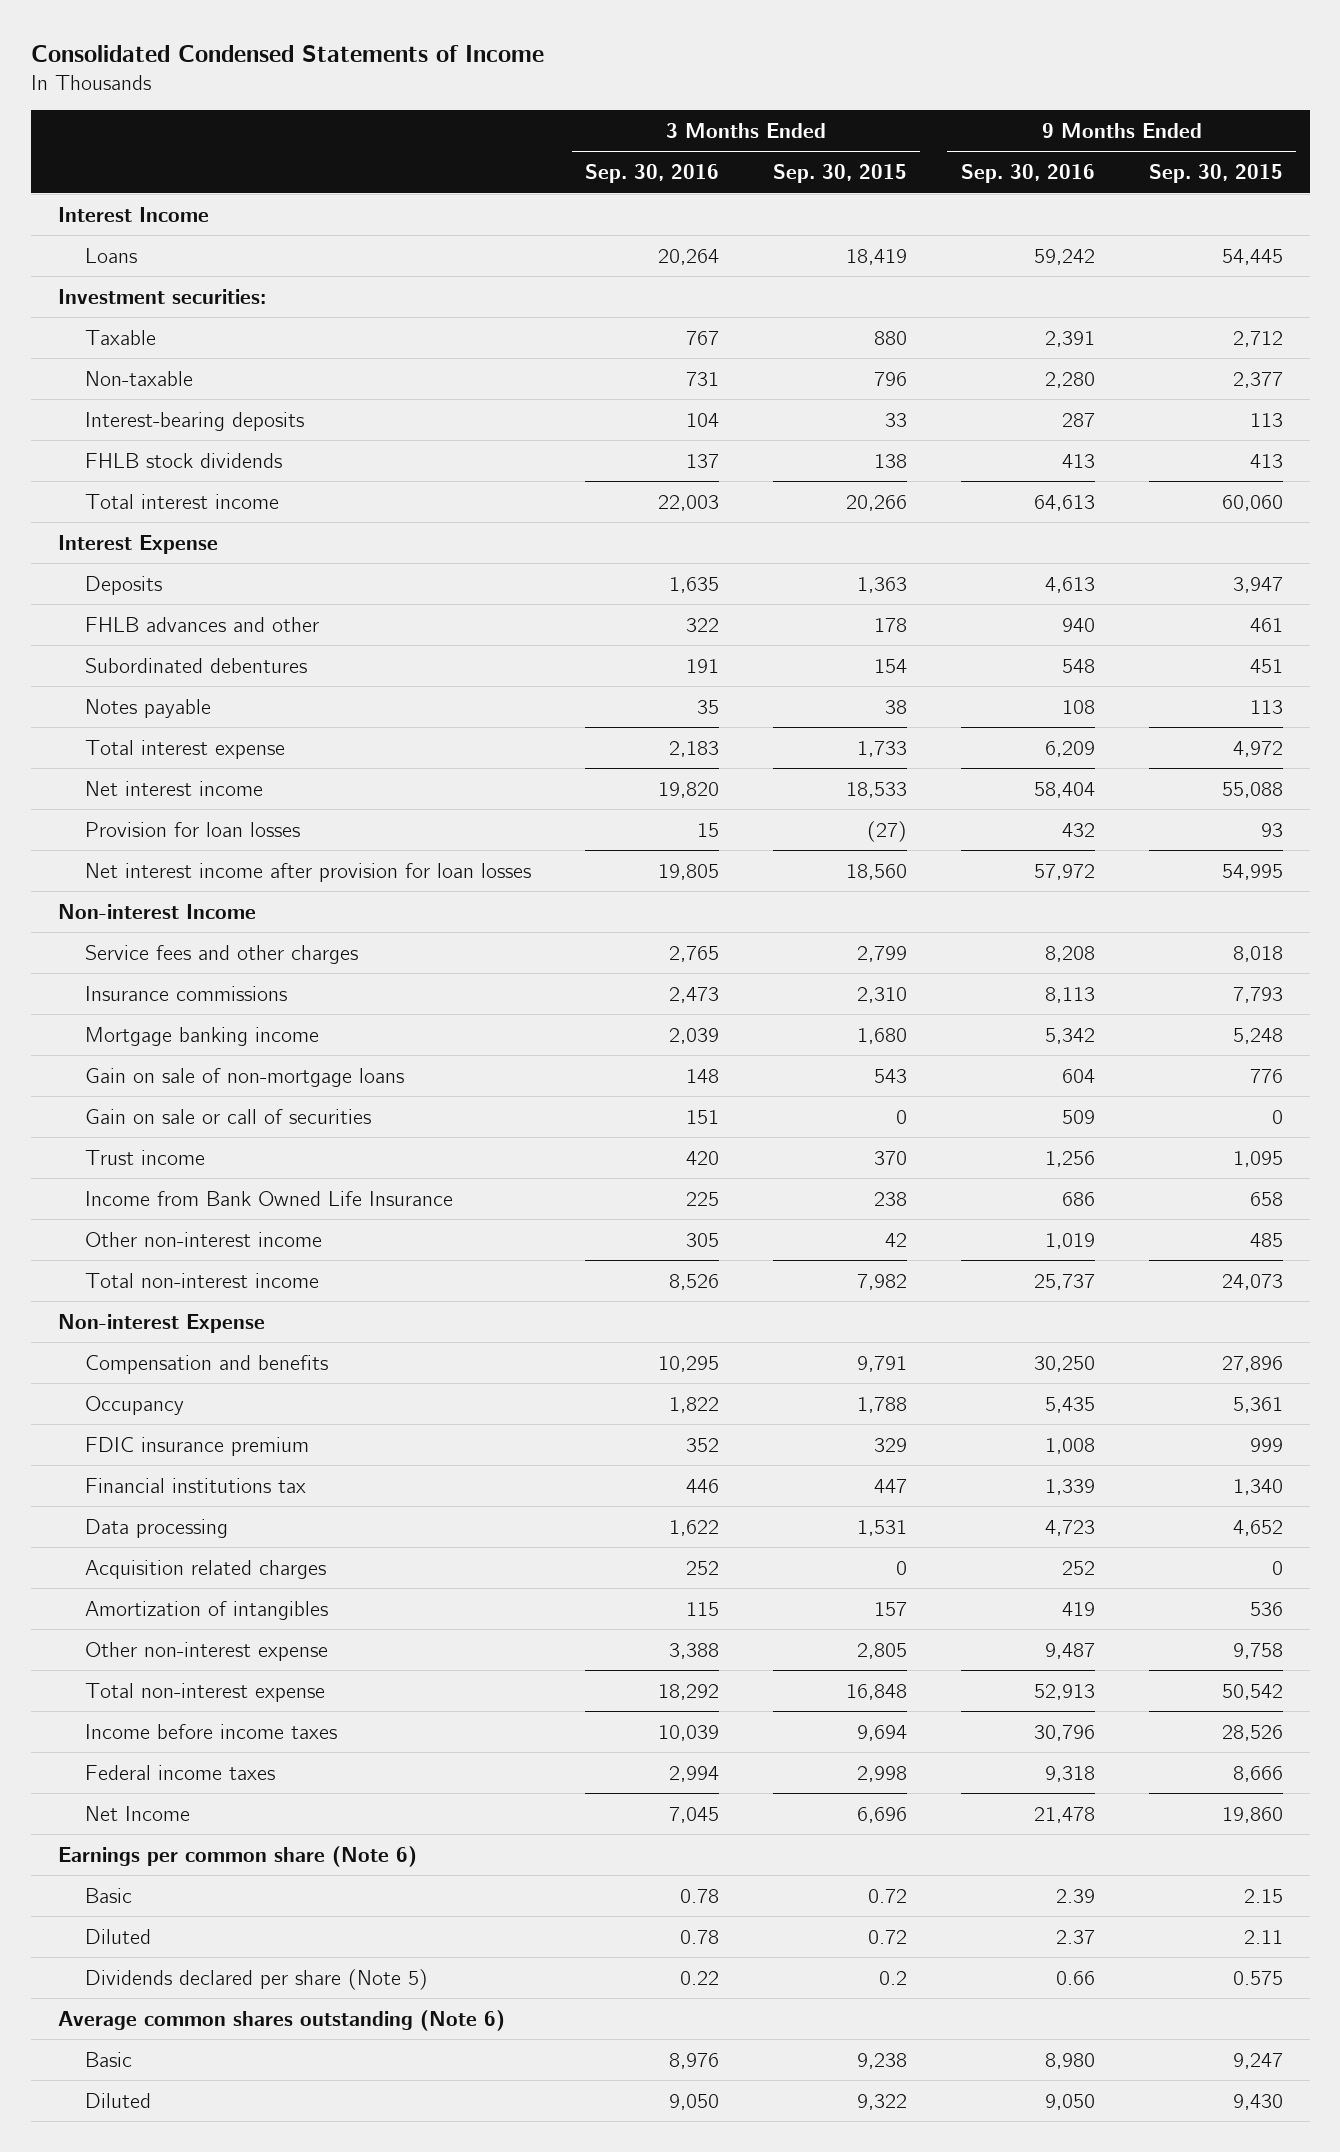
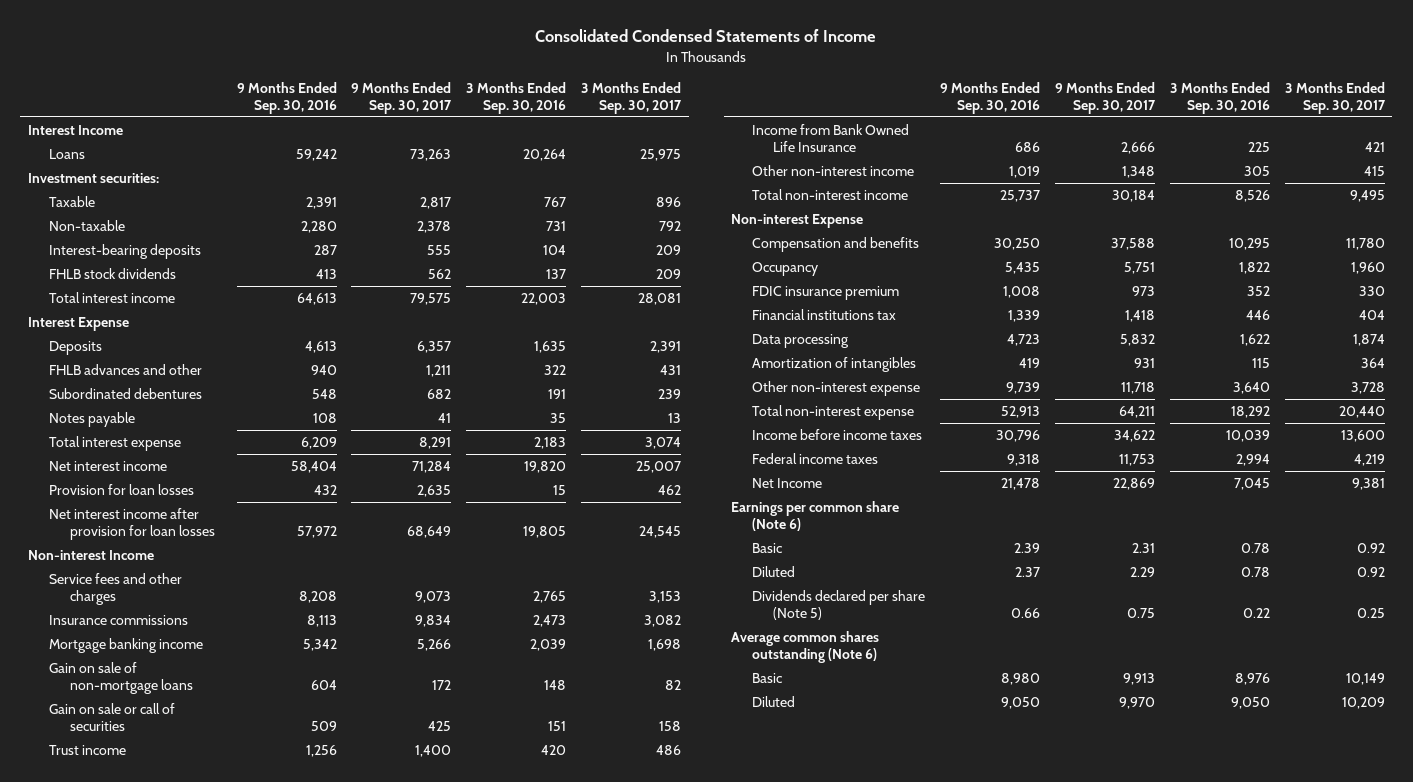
- | 3 Months Ended Sep. 30, 2016 | 3 Months Ended Sep. 30, 2015 | 9 Months Ended Sep. 30, 2016 | 9 Months Ended Sep. 30, 2015
+ | 9 Months Ended Sep. 30, 2016 | 9 Months Ended Sep. 30, 2017 | 3 Months Ended Sep. 30, 2016 | 3 Months Ended Sep. 30, 2017
- Acquisition related charges | 252 | 0 | 252 | 0
- Other non-interest expense | 3,388 | 2,805 | 9,487 | 9,758
+ Other non-interest expense | 9,739 | 11,718 | 3,640 | 3,728

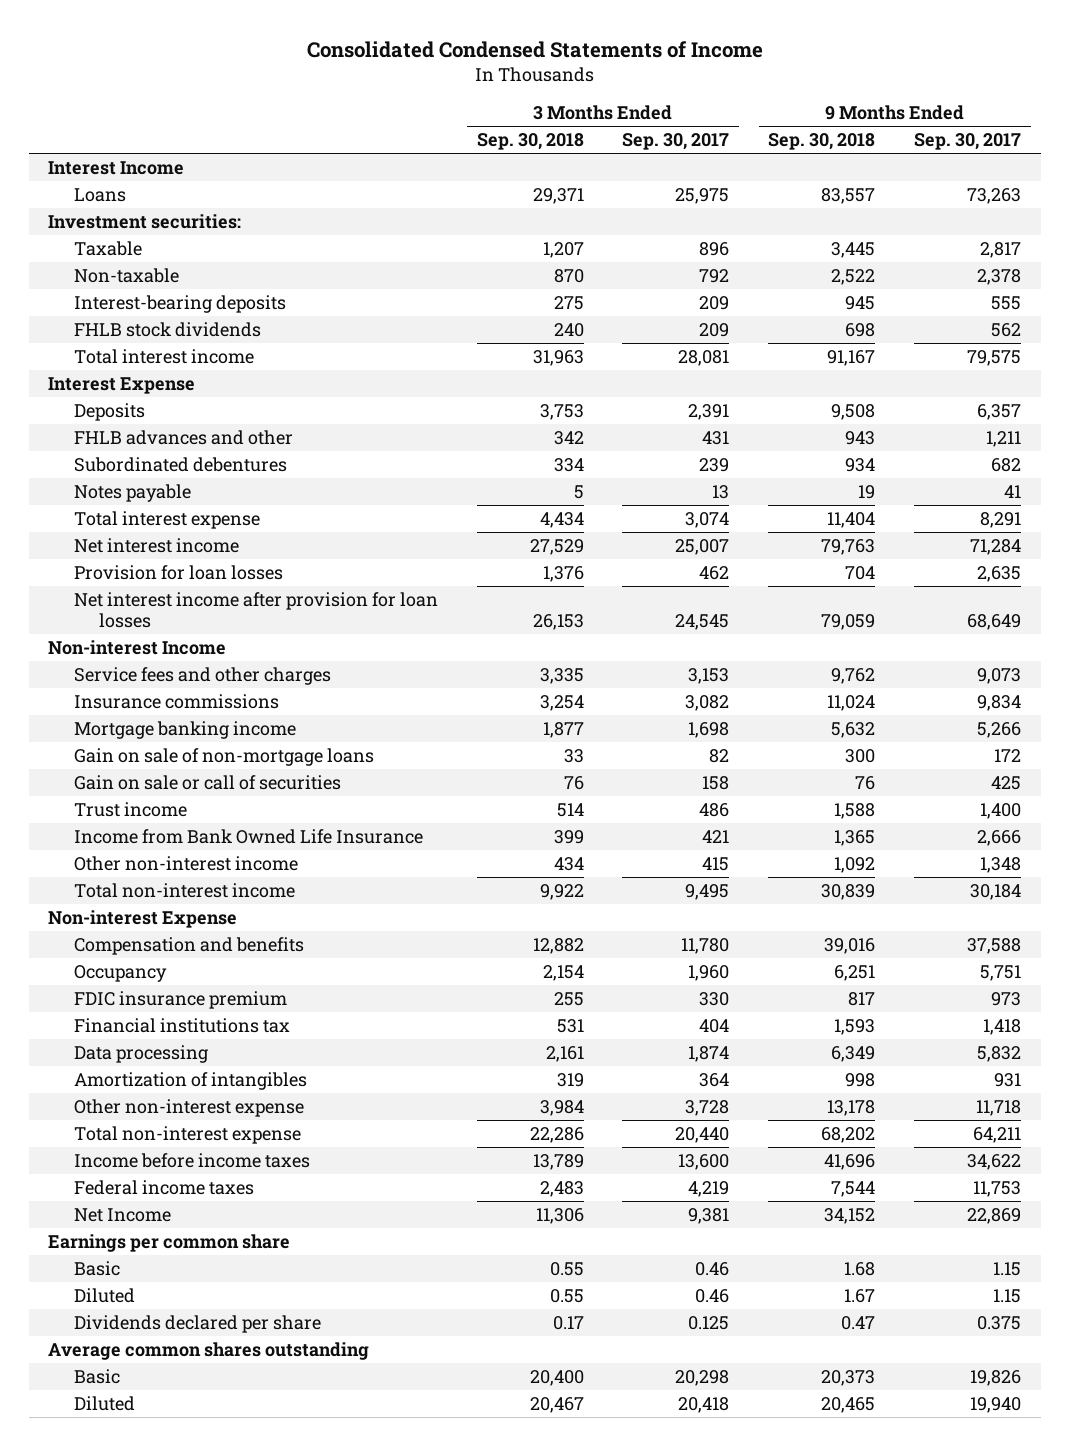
- | 9 Months Ended Sep. 30, 2016 | 9 Months Ended Sep. 30, 2017 | 3 Months Ended Sep. 30, 2016 | 3 Months Ended Sep. 30, 2017
+ | 3 Months Ended Sep. 30, 2018 | 3 Months Ended Sep. 30, 2017 | 9 Months Ended Sep. 30, 2018 | 9 Months Ended Sep. 30, 2017
- Earnings per common share (Note 6)
- Basic | 2.39 | 2.31 | 0.78 | 0.92
- Diluted | 2.37 | 2.29 | 0.78 | 0.92
- Dividends declared per share (Note 5) | 0.66 | 0.75 | 0.22 | 0.25
- Average common shares outstanding (Note 6)
- Basic | 8,980 | 9,913 | 8,976 | 10,149
- Diluted | 9,050 | 9,970 | 9,050 | 10,209
+ Earnings per common share
+ Basic | 0.55 | 0.46 | 1.68 | 1.15
+ Diluted | 0.55 | 0.46 | 1.67 | 1.15
+ Dividends declared per share | 0.17 | 0.125 | 0.47 | 0.375
+ Average common shares outstanding
+ Basic | 20,400 | 20,298 | 20,373 | 19,826
+ Diluted | 20,467 | 20,418 | 20,465 | 19,940

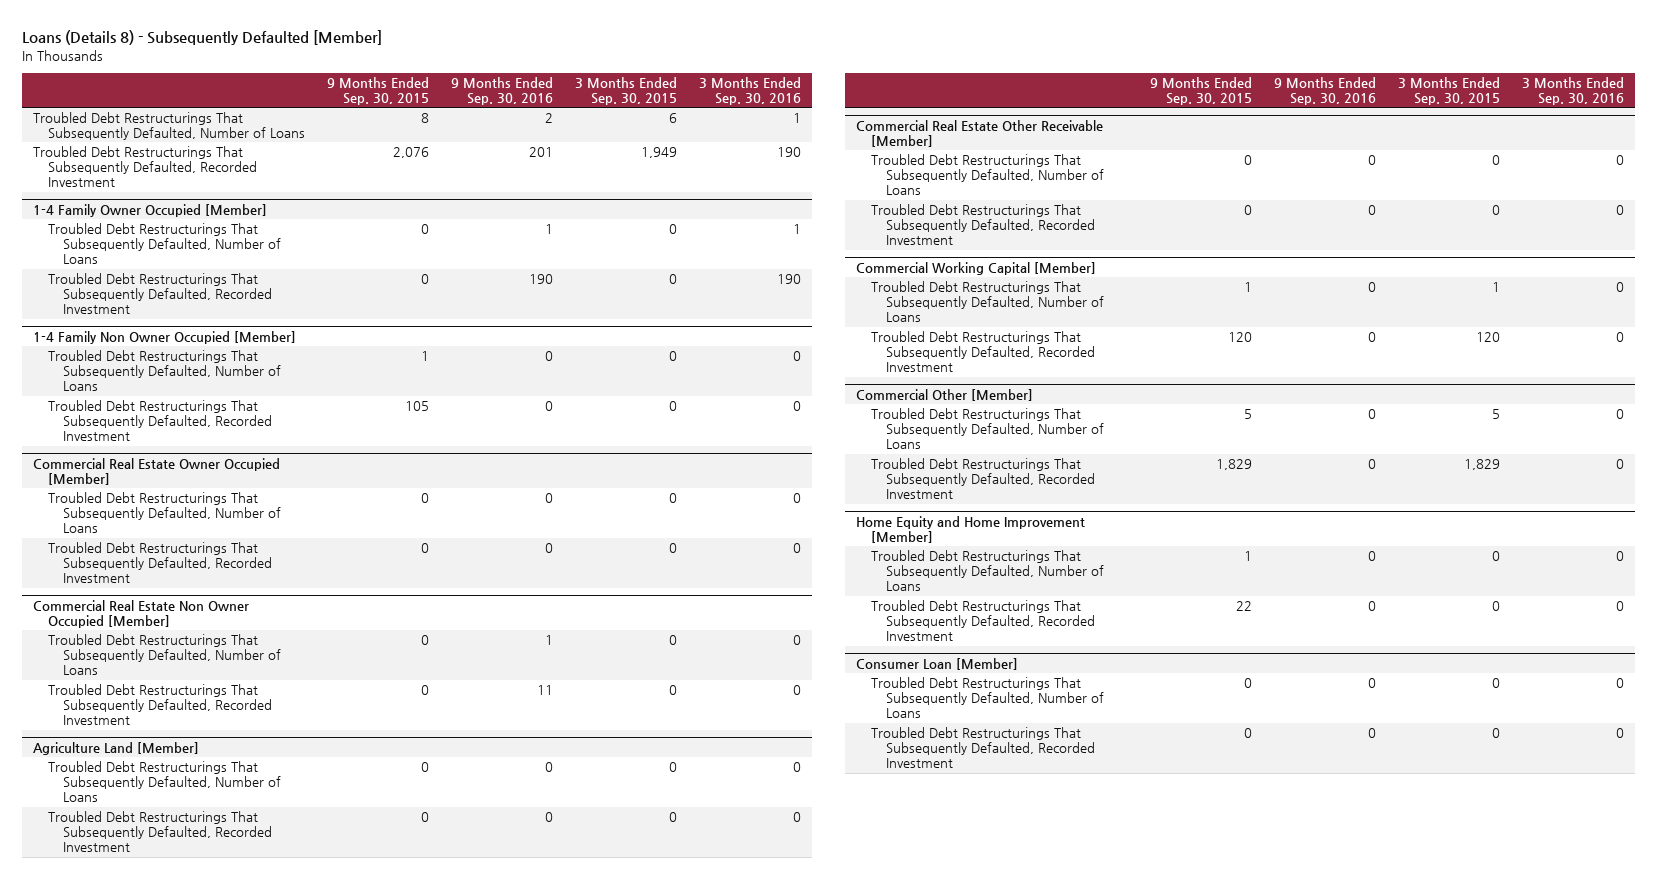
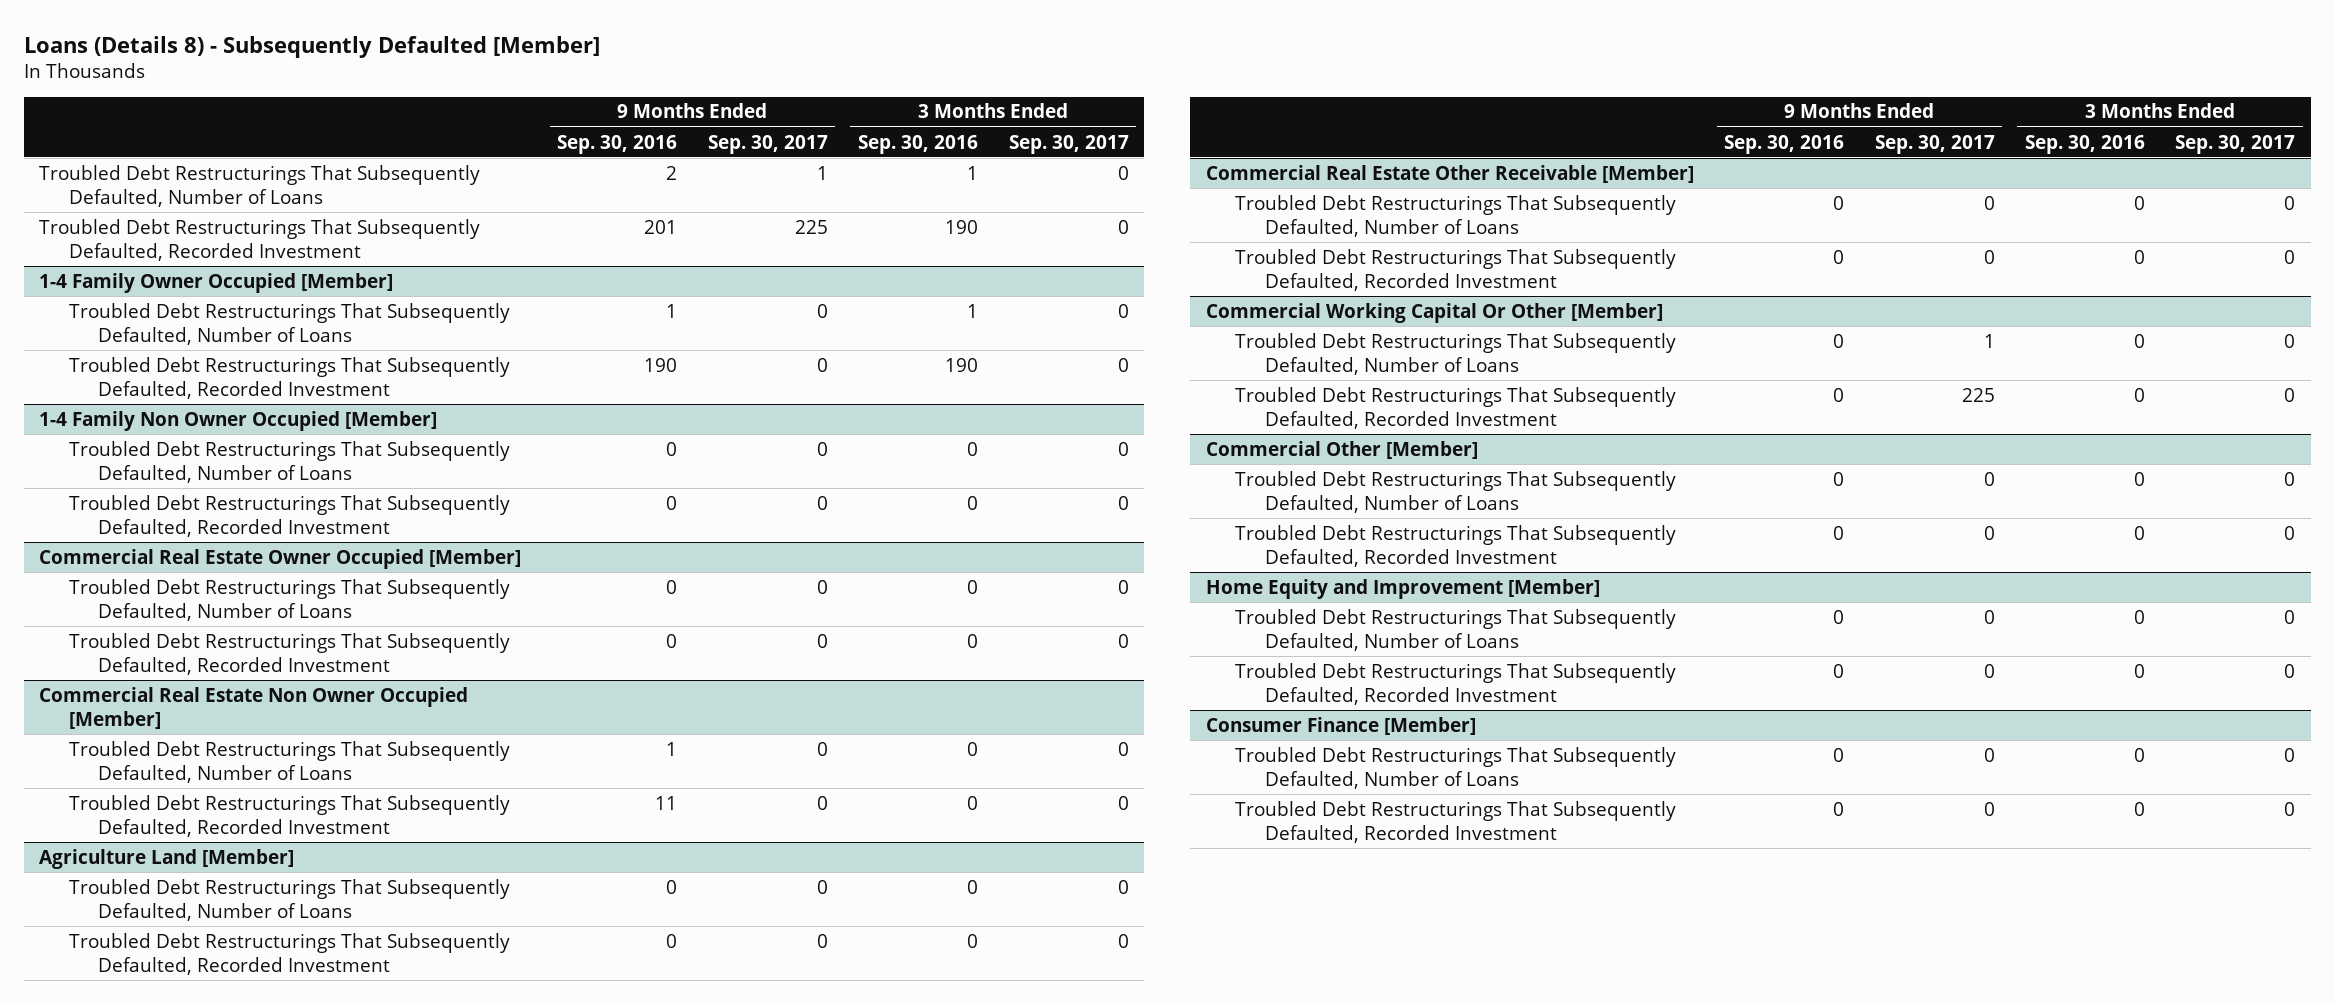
- | 9 Months Ended Sep. 30, 2015 | 9 Months Ended Sep. 30, 2016 | 3 Months Ended Sep. 30, 2015 | 3 Months Ended Sep. 30, 2016
+ | 9 Months Ended Sep. 30, 2016 | 9 Months Ended Sep. 30, 2017 | 3 Months Ended Sep. 30, 2016 | 3 Months Ended Sep. 30, 2017
- Commercial Working Capital [Member]
+ Commercial Working Capital Or Other [Member]
- Home Equity and Home Improvement [Member]
+ Home Equity and Improvement [Member]
- Consumer Loan [Member]
+ Consumer Finance [Member]

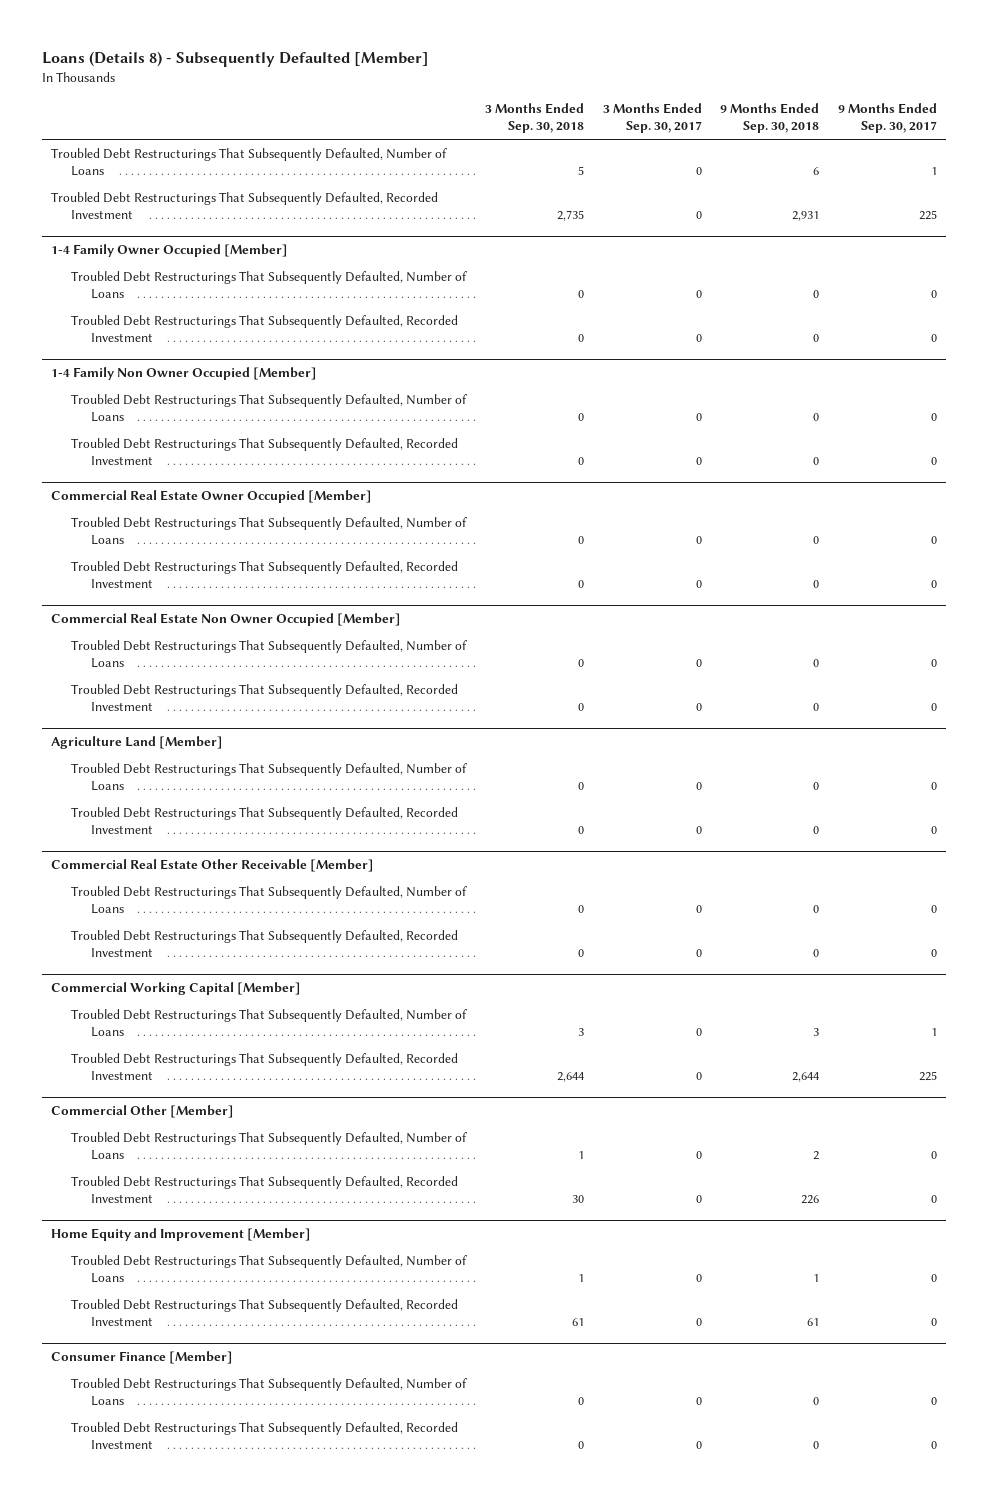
- | 9 Months Ended Sep. 30, 2016 | 9 Months Ended Sep. 30, 2017 | 3 Months Ended Sep. 30, 2016 | 3 Months Ended Sep. 30, 2017
+ | 3 Months Ended Sep. 30, 2018 | 3 Months Ended Sep. 30, 2017 | 9 Months Ended Sep. 30, 2018 | 9 Months Ended Sep. 30, 2017
- Commercial Working Capital Or Other [Member]
+ Commercial Working Capital [Member]

